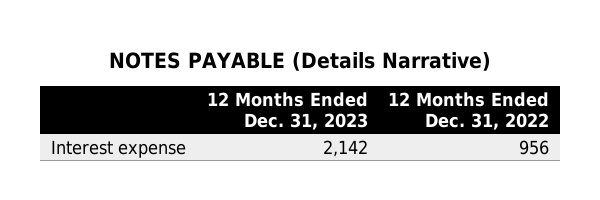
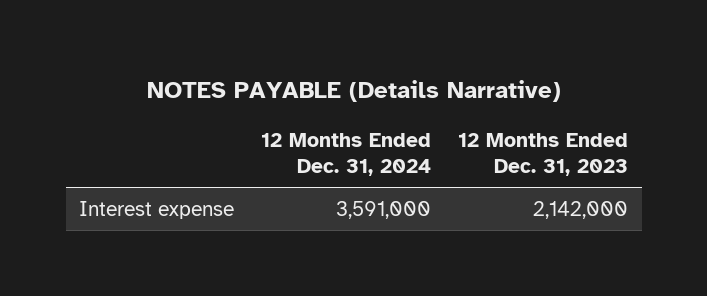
- | 12 Months Ended Dec. 31, 2023 | 12 Months Ended Dec. 31, 2022
+ | 12 Months Ended Dec. 31, 2024 | 12 Months Ended Dec. 31, 2023
- Interest expense | 2,142 | 956
+ Interest expense | 3,591,000 | 2,142,000

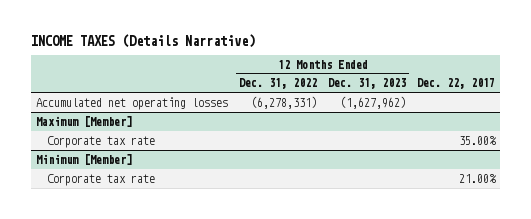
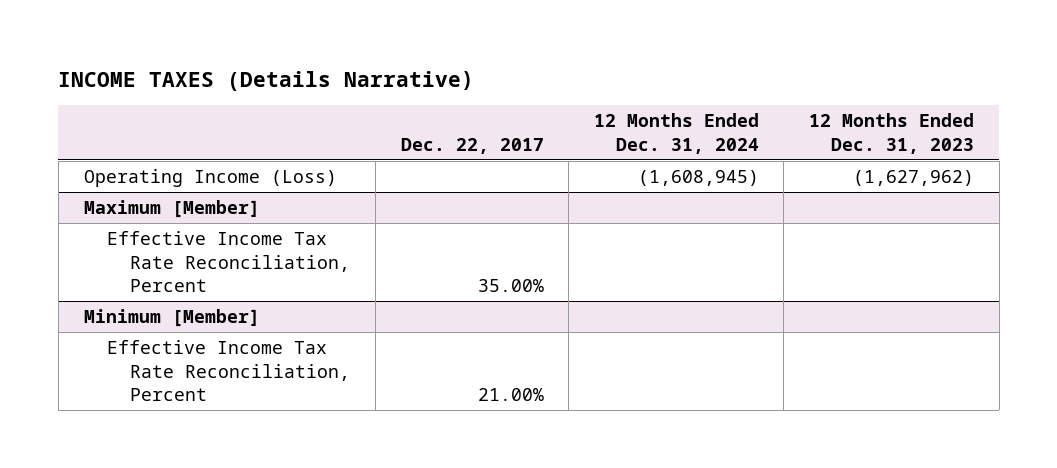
- | 12 Months Ended Dec. 31, 2022 | 12 Months Ended Dec. 31, 2023 | Dec. 22, 2017
+ | Dec. 22, 2017 | 12 Months Ended Dec. 31, 2024 | 12 Months Ended Dec. 31, 2023
- Accumulated net operating losses | (6,278,331) | (1,627,962) |
+ Operating Income (Loss) | | (1,608,945) | (1,627,962)
@ Maximum [Member]
- Corporate tax rate | | | 35.00%
+ Effective Income Tax Rate Reconciliation, Percent | 35.00% | |
@ Minimum [Member]
- Corporate tax rate | | | 21.00%
+ Effective Income Tax Rate Reconciliation, Percent | 21.00% | |

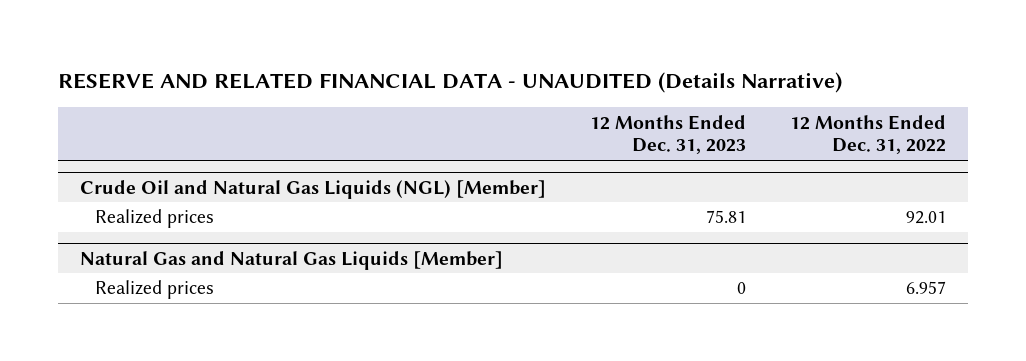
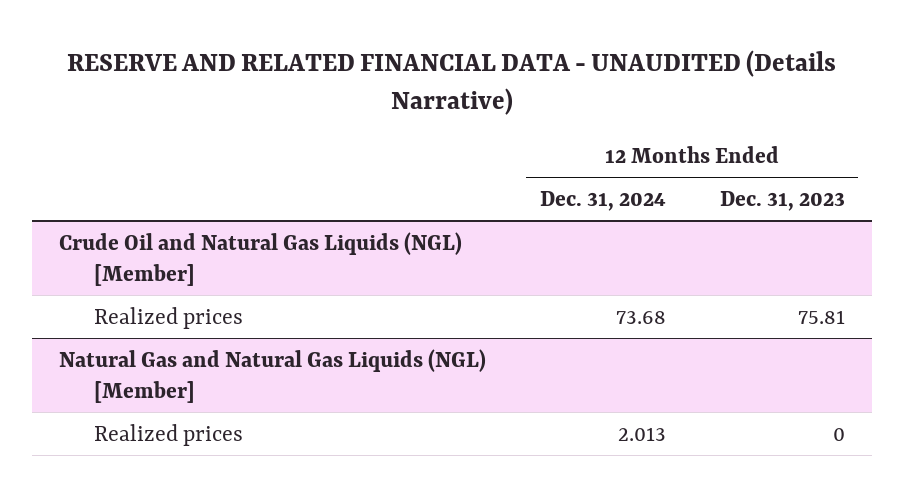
- | 12 Months Ended Dec. 31, 2023 | 12 Months Ended Dec. 31, 2022
+ | 12 Months Ended Dec. 31, 2024 | 12 Months Ended Dec. 31, 2023
- Natural Gas and Natural Gas Liquids [Member]
+ Natural Gas and Natural Gas Liquids (NGL) [Member]

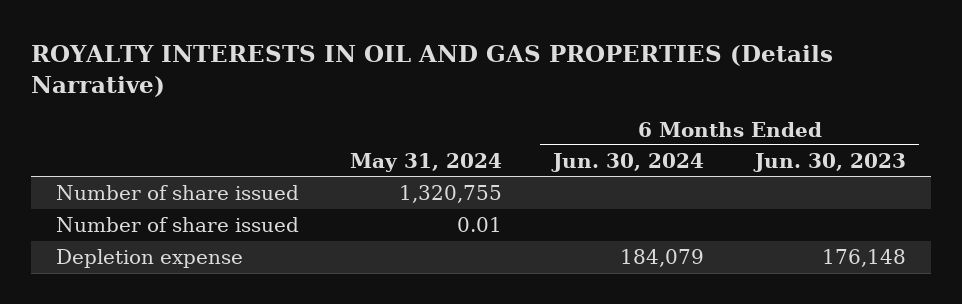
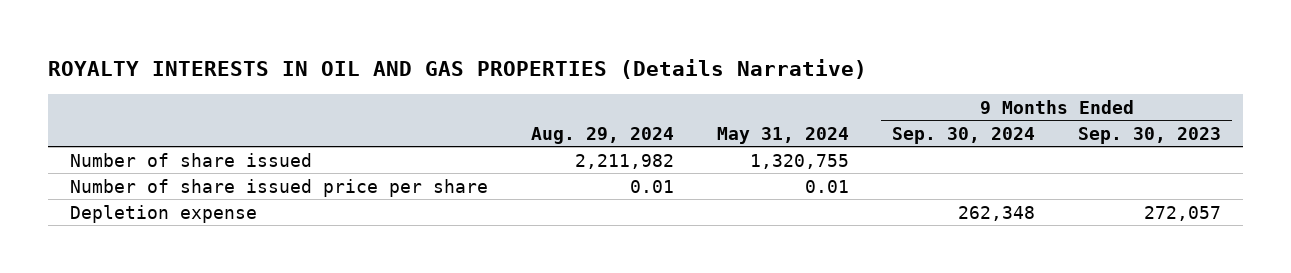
- | May 31, 2024 | 6 Months Ended Jun. 30, 2024 | 6 Months Ended Jun. 30, 2023
+ | Aug. 29, 2024 | May 31, 2024 | 9 Months Ended Sep. 30, 2024 | 9 Months Ended Sep. 30, 2023
- Number of share issued | 0.01 | |
+ Number of share issued price per share | 0.01 | 0.01 | |

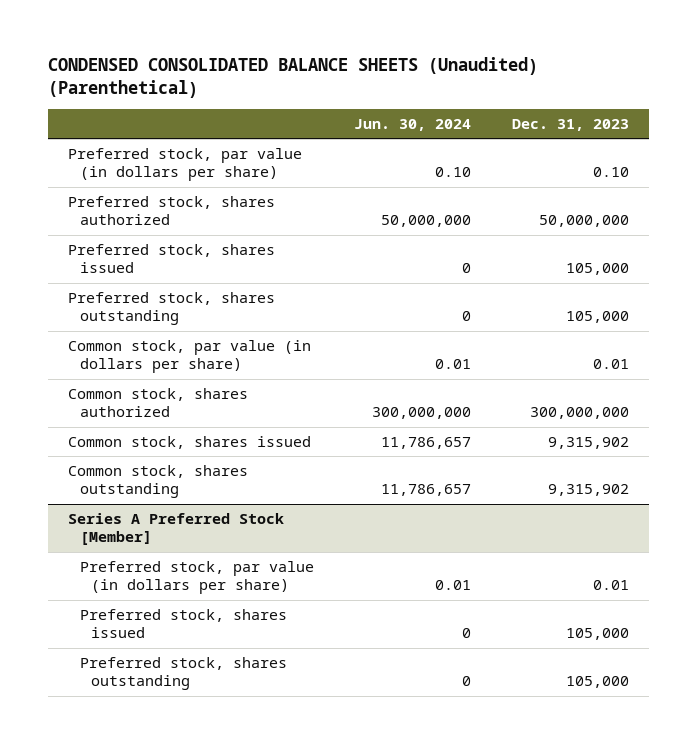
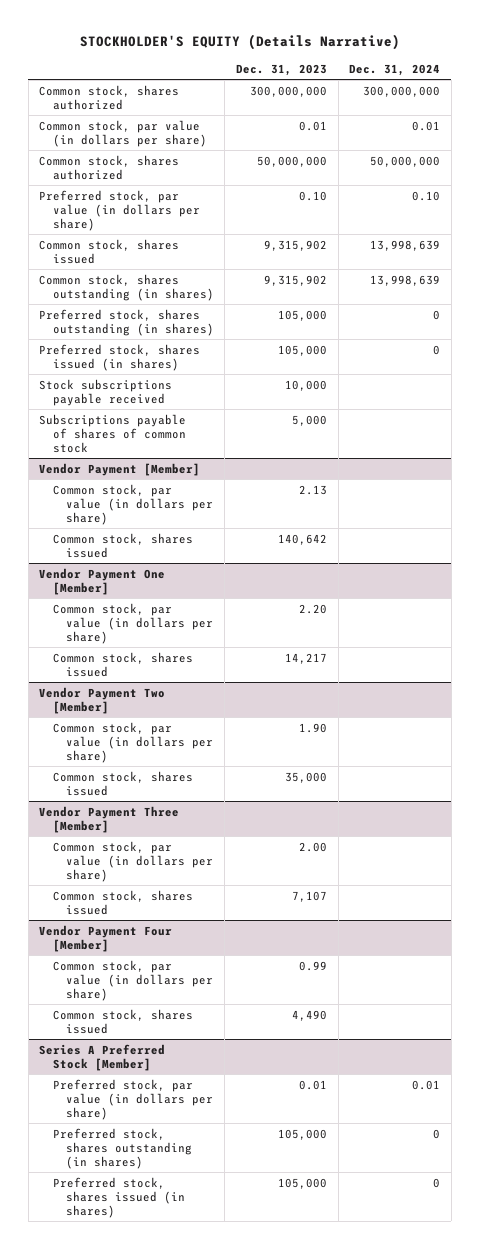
- CONDENSED CONSOLIDATED BALANCE SHEETS (Unaudited) (Parenthetical)
+ STOCKHOLDER'S EQUITY (Details Narrative)
- | Jun. 30, 2024 | Dec. 31, 2023
+ | Dec. 31, 2023 | Dec. 31, 2024
- Preferred stock, shares authorized | 50,000,000 | 50,000,000
- Preferred stock, shares issued | 0 | 105,000
- Preferred stock, shares outstanding | 0 | 105,000
moved down: Common stock, par value (in dollars per share) | 0.01 | 0.01
+ Common stock, shares authorized | 50,000,000 | 50,000,000
moved down: Preferred stock, par value (in dollars per share) | 0.10 | 0.10
- Common stock, shares outstanding | 11,786,657 | 9,315,902
+ Common stock, shares outstanding (in shares) | 9,315,902 | 13,998,639
+ Preferred stock, shares outstanding (in shares) | 105,000 | 0
+ Preferred stock, shares issued (in shares) | 105,000 | 0
+ Stock subscriptions payable received | 10,000 |
+ Subscriptions payable of shares of common stock | 5,000 |
+ Vendor Payment [Member]
+ Common stock, par value (in dollars per share) | 2.13 |
+ Common stock, shares issued | 140,642 |
+ Vendor Payment One [Member]
+ Common stock, par value (in dollars per share) | 2.20 |
+ Common stock, shares issued | 14,217 |
+ Vendor Payment Two [Member]
+ Common stock, par value (in dollars per share) | 1.90 |
+ Common stock, shares issued | 35,000 |
+ Vendor Payment Three [Member]
+ Common stock, par value (in dollars per share) | 2.00 |
+ Common stock, shares issued | 7,107 |
+ Vendor Payment Four [Member]
+ Common stock, par value (in dollars per share) | 0.99 |
+ Common stock, shares issued | 4,490 |
@ Series A Preferred Stock [Member]
- Preferred stock, shares issued | 0 | 105,000
- Preferred stock, shares outstanding | 0 | 105,000
+ Preferred stock, shares outstanding (in shares) | 105,000 | 0
+ Preferred stock, shares issued (in shares) | 105,000 | 0

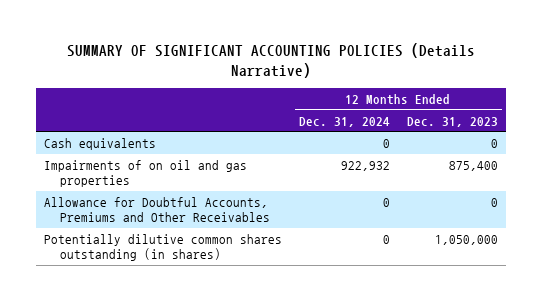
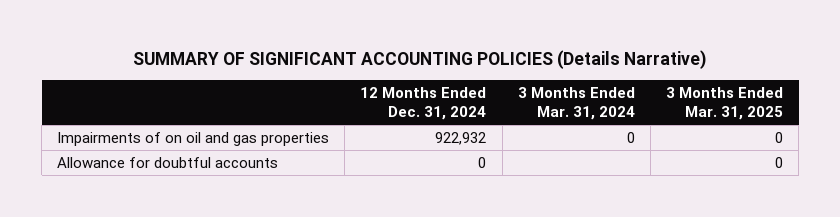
- | 12 Months Ended Dec. 31, 2024 | 12 Months Ended Dec. 31, 2023
+ | 12 Months Ended Dec. 31, 2024 | 3 Months Ended Mar. 31, 2024 | 3 Months Ended Mar. 31, 2025
- Cash equivalents | 0 | 0
- Allowance for Doubtful Accounts, Premiums and Other Receivables | 0 | 0
- Potentially dilutive common shares outstanding (in shares) | 0 | 1,050,000
+ Allowance for doubtful accounts | 0 | | 0

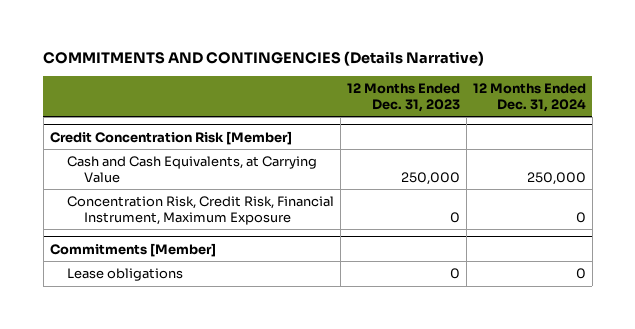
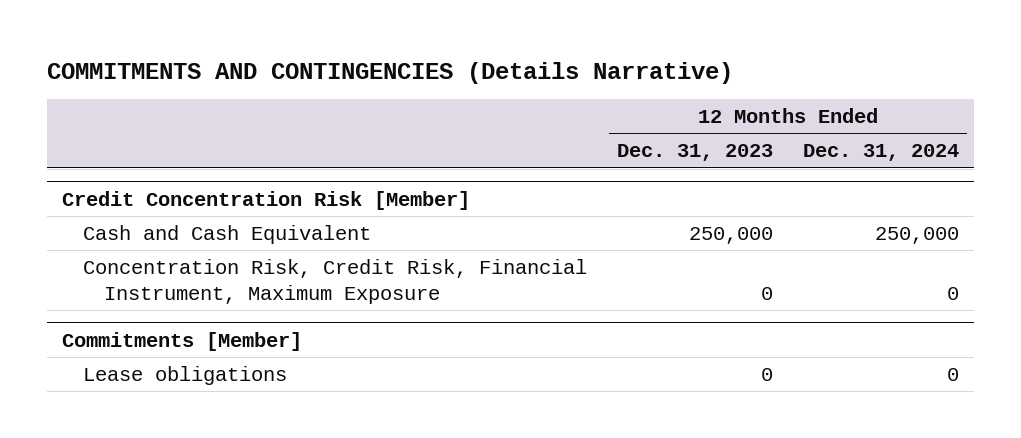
@ Credit Concentration Risk [Member]
- Cash and Cash Equivalents, at Carrying Value | 250,000 | 250,000
+ Cash and Cash Equivalent | 250,000 | 250,000

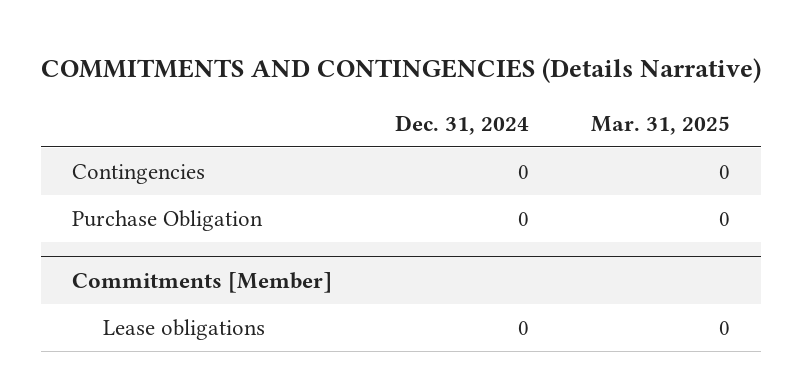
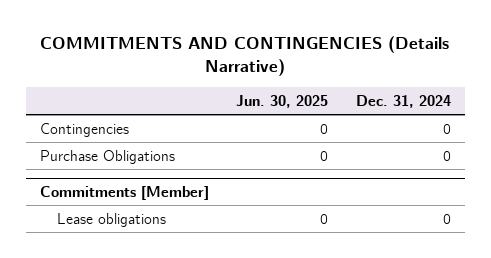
- | Dec. 31, 2024 | Mar. 31, 2025
+ | Jun. 30, 2025 | Dec. 31, 2024
- Purchase Obligation | 0 | 0
+ Purchase Obligations | 0 | 0

